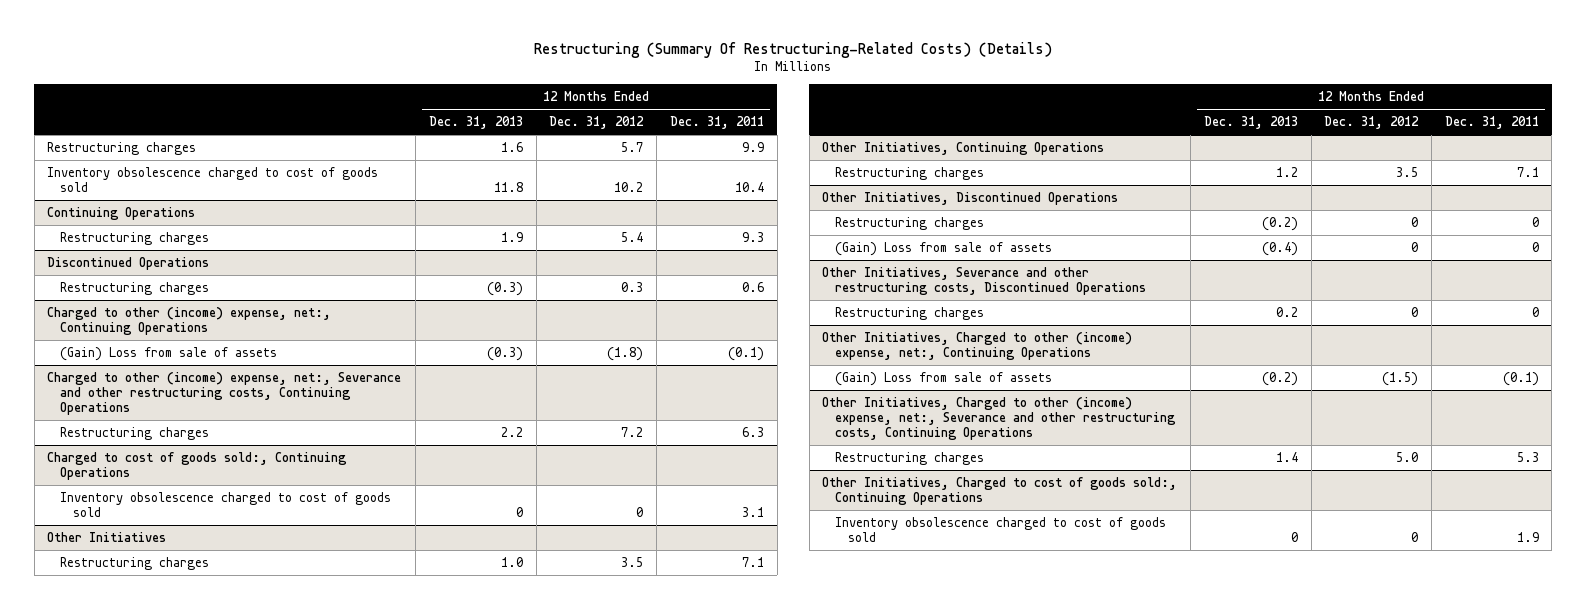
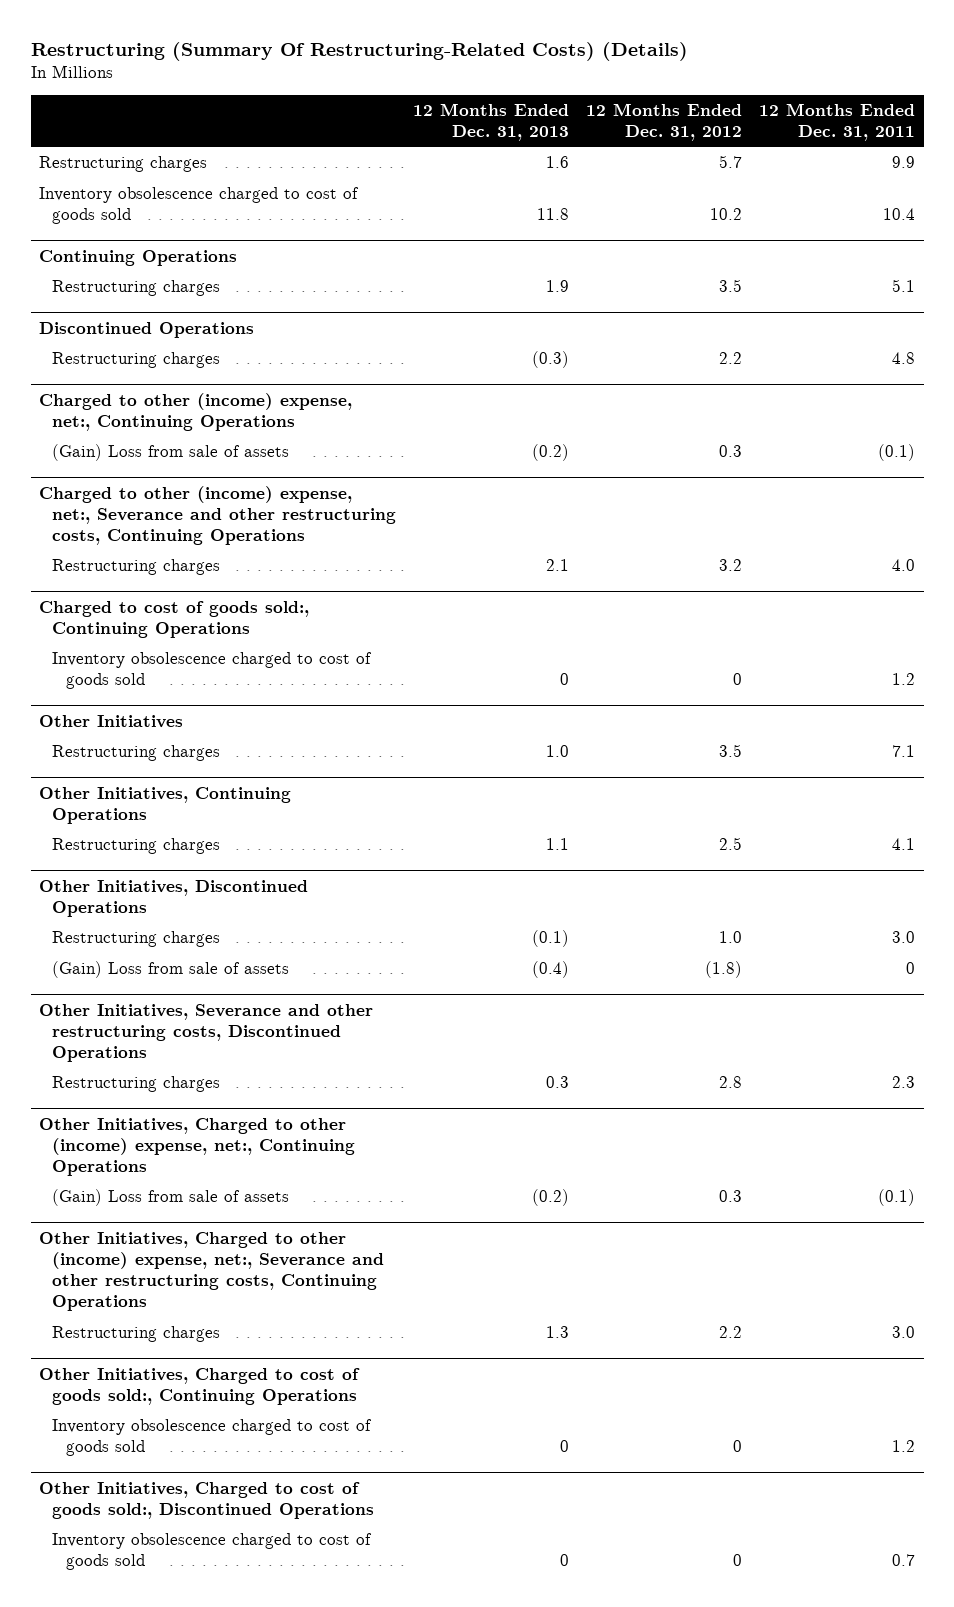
@ Continuing Operations
- Restructuring charges | 1.9 | 5.4 | 9.3
+ Restructuring charges | 1.9 | 3.5 | 5.1
@ Discontinued Operations
- Restructuring charges | (0.3) | 0.3 | 0.6
+ Restructuring charges | (0.3) | 2.2 | 4.8
@ Charged to other (income) expense, net:, Continuing Operations
- (Gain) Loss from sale of assets | (0.3) | (1.8) | (0.1)
+ (Gain) Loss from sale of assets | (0.2) | 0.3 | (0.1)
@ Charged to other (income) expense, net:, Severance and other restructuring costs, Continuing Operations
- Restructuring charges | 2.2 | 7.2 | 6.3
+ Restructuring charges | 2.1 | 3.2 | 4.0
@ Charged to cost of goods sold:, Continuing Operations
- Inventory obsolescence charged to cost of goods sold | 0 | 0 | 3.1
+ Inventory obsolescence charged to cost of goods sold | 0 | 0 | 1.2
@ Other Initiatives, Continuing Operations
- Restructuring charges | 1.2 | 3.5 | 7.1
+ Restructuring charges | 1.1 | 2.5 | 4.1
@ Other Initiatives, Discontinued Operations
- Restructuring charges | (0.2) | 0 | 0
- (Gain) Loss from sale of assets | (0.4) | 0 | 0
+ Restructuring charges | (0.1) | 1.0 | 3.0
+ (Gain) Loss from sale of assets | (0.4) | (1.8) | 0
@ Other Initiatives, Severance and other restructuring costs, Discontinued Operations
- Restructuring charges | 0.2 | 0 | 0
+ Restructuring charges | 0.3 | 2.8 | 2.3
@ Other Initiatives, Charged to other (income) expense, net:, Continuing Operations
- (Gain) Loss from sale of assets | (0.2) | (1.5) | (0.1)
+ (Gain) Loss from sale of assets | (0.2) | 0.3 | (0.1)
@ Other Initiatives, Charged to other (income) expense, net:, Severance and other restructuring costs, Continuing Operations
- Restructuring charges | 1.4 | 5.0 | 5.3
+ Restructuring charges | 1.3 | 2.2 | 3.0
@ Other Initiatives, Charged to cost of goods sold:, Continuing Operations
- Inventory obsolescence charged to cost of goods sold | 0 | 0 | 1.9
+ Inventory obsolescence charged to cost of goods sold | 0 | 0 | 1.2
+ Other Initiatives, Charged to cost of goods sold:, Discontinued Operations
+ Inventory obsolescence charged to cost of goods sold | 0 | 0 | 0.7

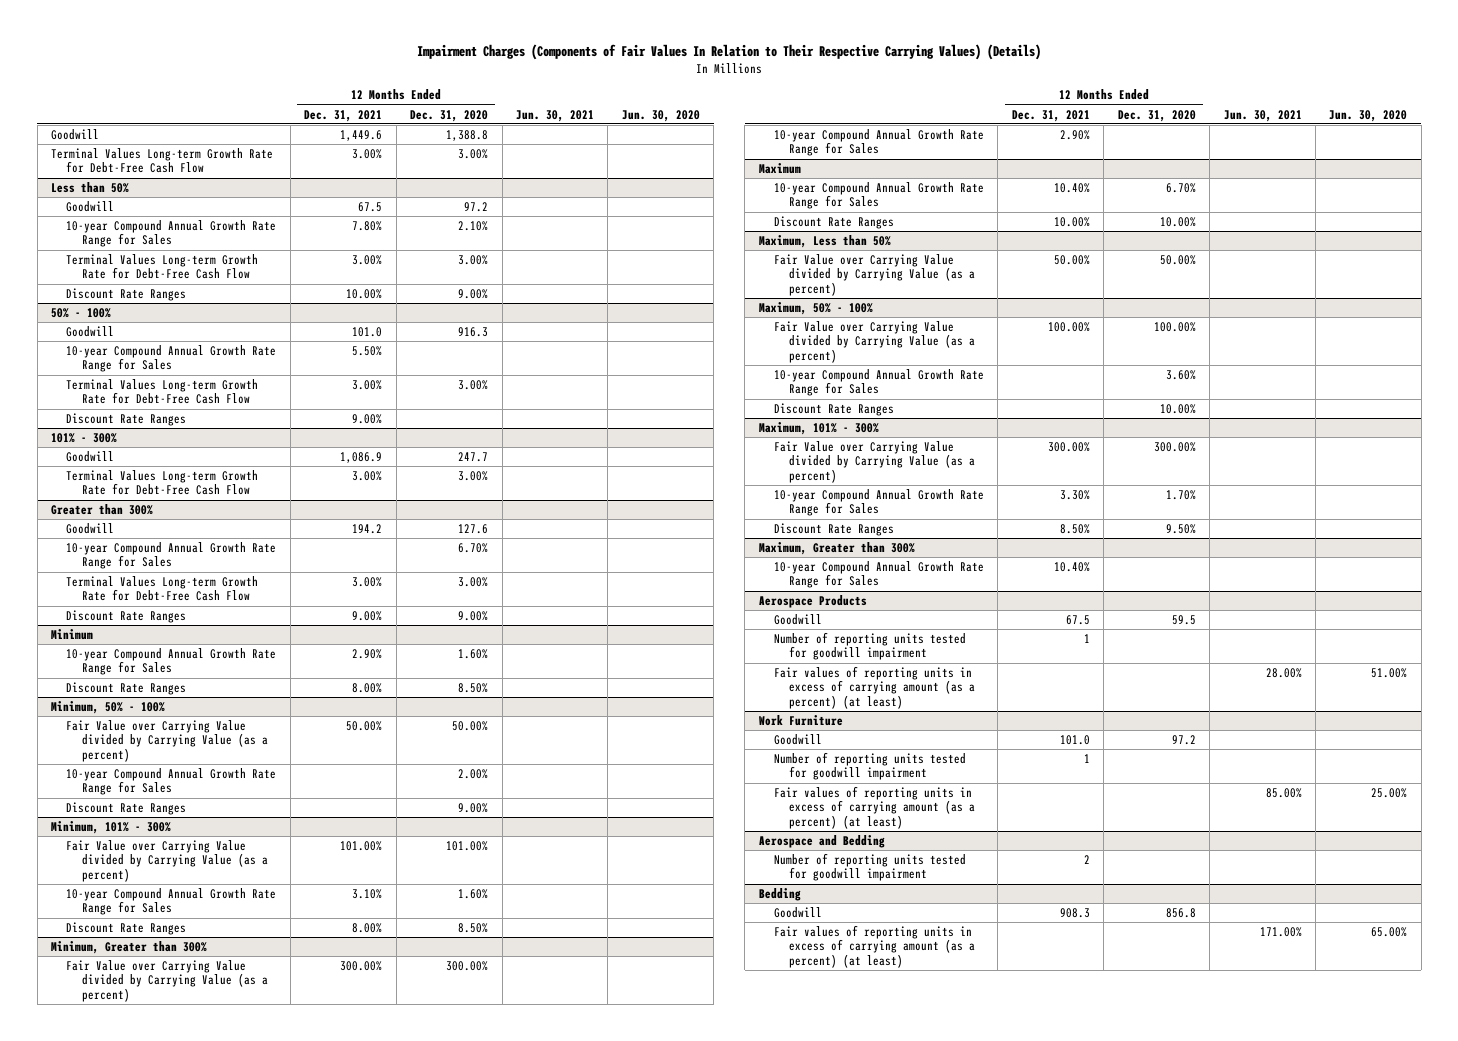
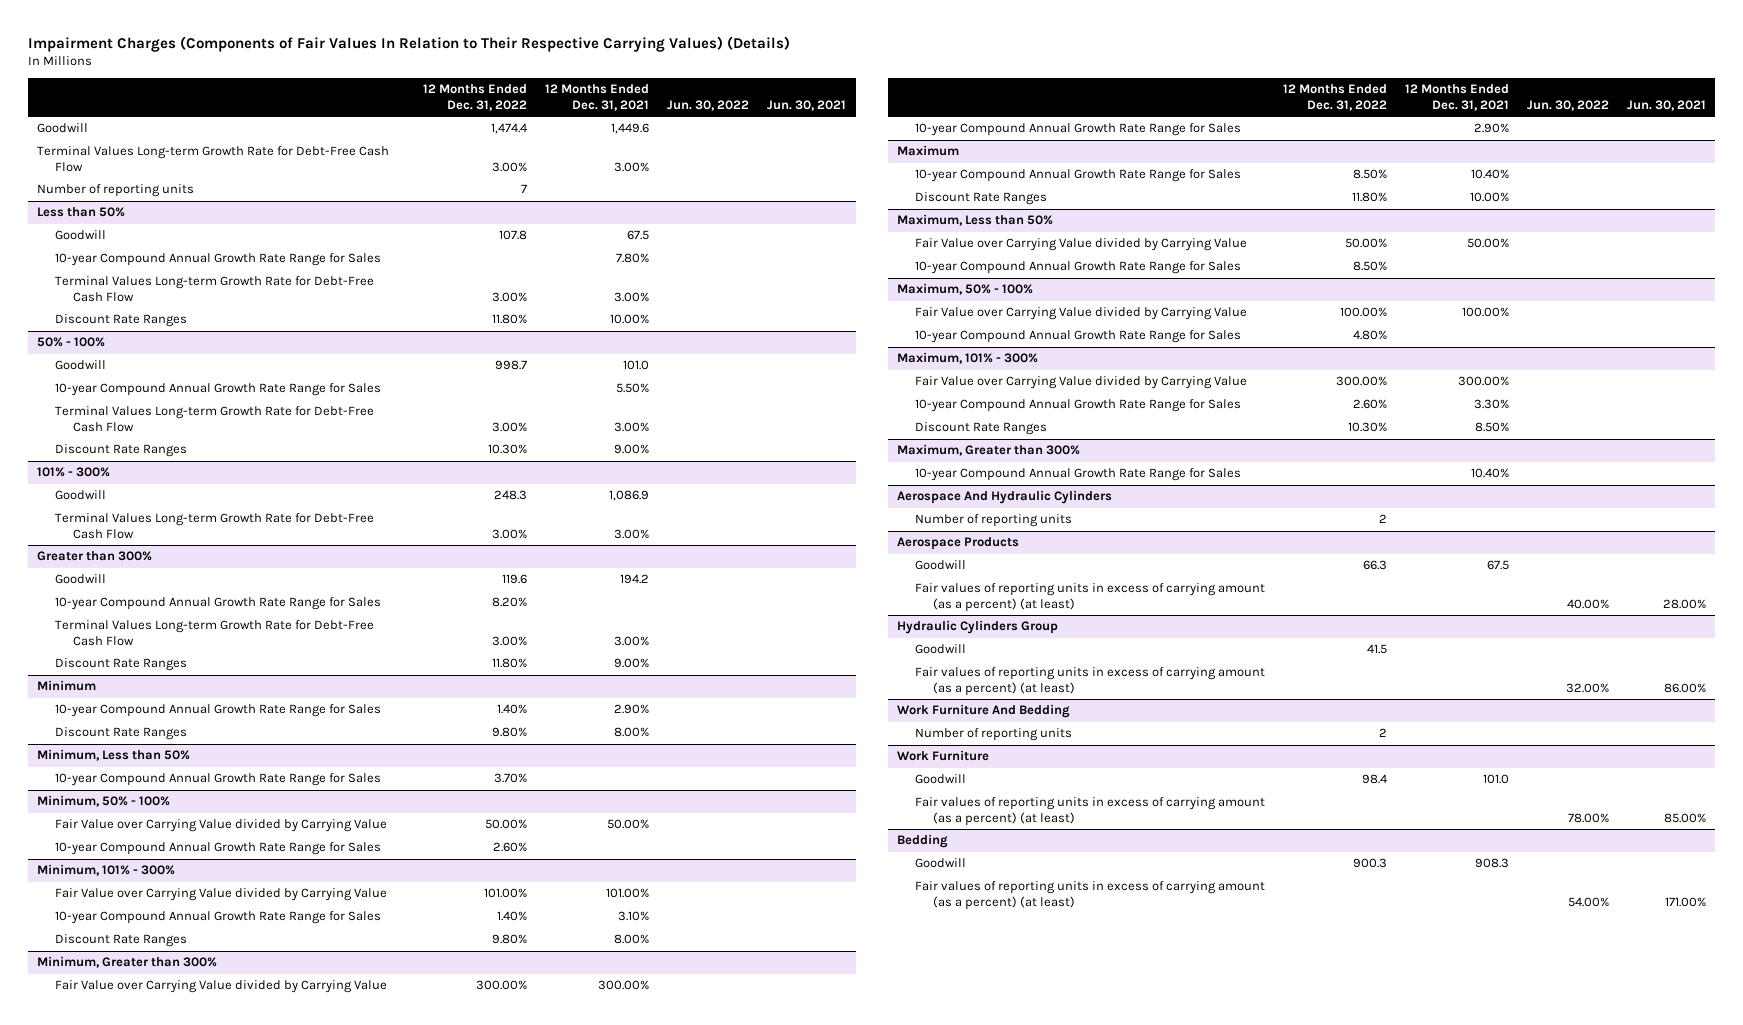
- | 12 Months Ended Dec. 31, 2021 | 12 Months Ended Dec. 31, 2020 | Jun. 30, 2021 | Jun. 30, 2020
+ | 12 Months Ended Dec. 31, 2022 | 12 Months Ended Dec. 31, 2021 | Jun. 30, 2022 | Jun. 30, 2021
+ Number of reporting units | 7 | | |
+ Minimum, Less than 50%
+ 10-year Compound Annual Growth Rate Range for Sales | 3.70% | | |
@ Minimum, 50% - 100%
- Fair Value over Carrying Value divided by Carrying Value (as a percent) | 50.00% | 50.00% | |
+ Fair Value over Carrying Value divided by Carrying Value | 50.00% | 50.00% | |
- Discount Rate Ranges | | 9.00% | |
@ Minimum, 101% - 300%
- Fair Value over Carrying Value divided by Carrying Value (as a percent) | 101.00% | 101.00% | |
+ Fair Value over Carrying Value divided by Carrying Value | 101.00% | 101.00% | |
@ Minimum, Greater than 300%
- Fair Value over Carrying Value divided by Carrying Value (as a percent) | 300.00% | 300.00% | |
+ Fair Value over Carrying Value divided by Carrying Value | 300.00% | 300.00% | |
@ Maximum, Less than 50%
- Fair Value over Carrying Value divided by Carrying Value (as a percent) | 50.00% | 50.00% | |
+ Fair Value over Carrying Value divided by Carrying Value | 50.00% | 50.00% | |
+ 10-year Compound Annual Growth Rate Range for Sales | 8.50% | | |
@ Maximum, 50% - 100%
- Fair Value over Carrying Value divided by Carrying Value (as a percent) | 100.00% | 100.00% | |
+ Fair Value over Carrying Value divided by Carrying Value | 100.00% | 100.00% | |
- Discount Rate Ranges | | 10.00% | |
@ Maximum, 101% - 300%
- Fair Value over Carrying Value divided by Carrying Value (as a percent) | 300.00% | 300.00% | |
+ Fair Value over Carrying Value divided by Carrying Value | 300.00% | 300.00% | |
+ Aerospace And Hydraulic Cylinders
+ Number of reporting units | 2 | | |
@ Aerospace Products
- Number of reporting units tested for goodwill impairment | 1 | | |
+ Hydraulic Cylinders Group
+ Goodwill | 41.5 | | |
+ Fair values of reporting units in excess of carrying amount (as a percent) (at least) | | | 32.00% | 86.00%
+ Work Furniture And Bedding
+ Number of reporting units | 2 | | |
@ Work Furniture
- Number of reporting units tested for goodwill impairment | 1 | | |
- Aerospace and Bedding
- Number of reporting units tested for goodwill impairment | 2 | | |

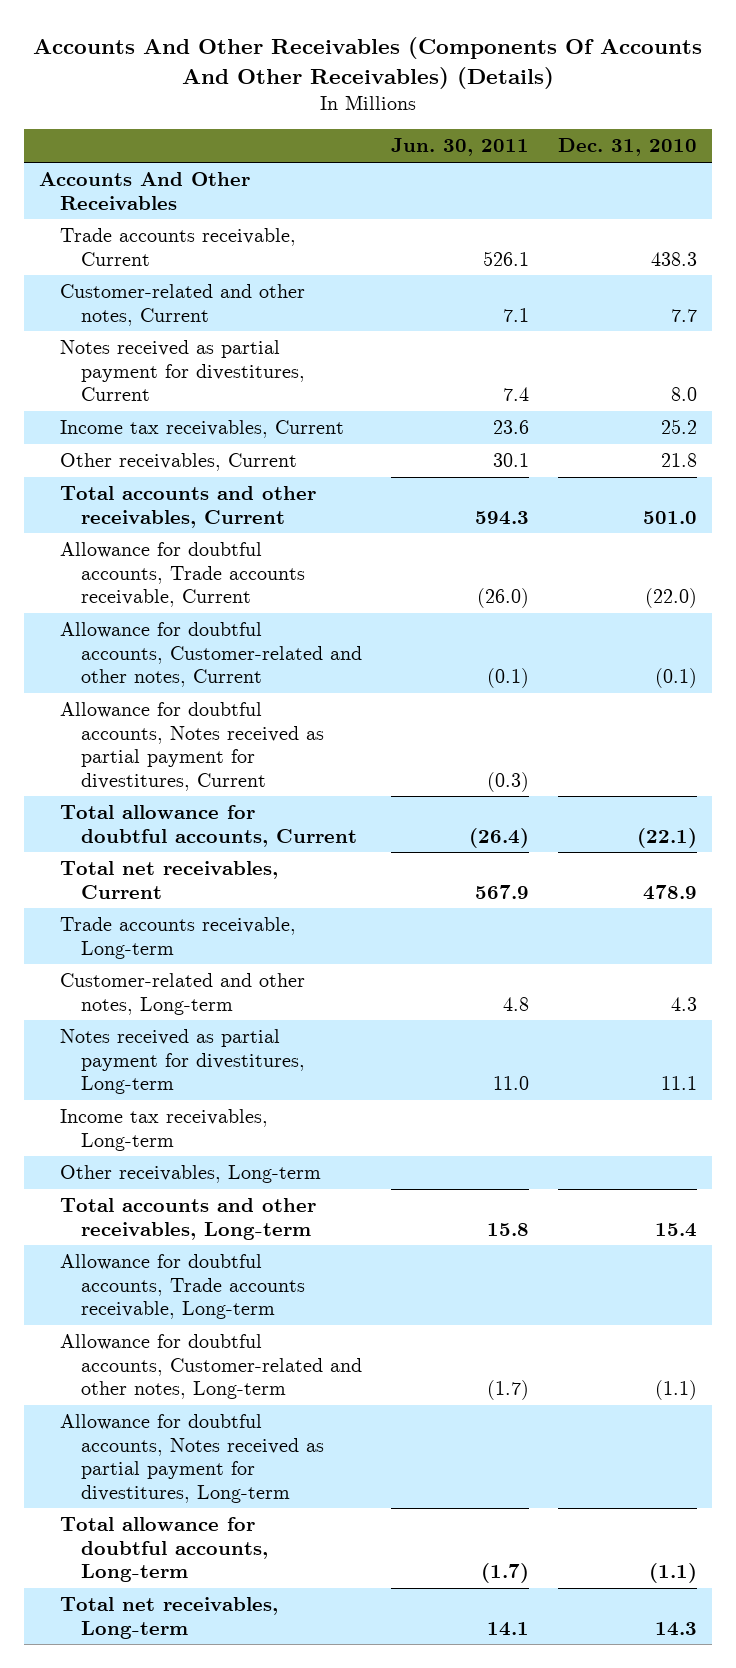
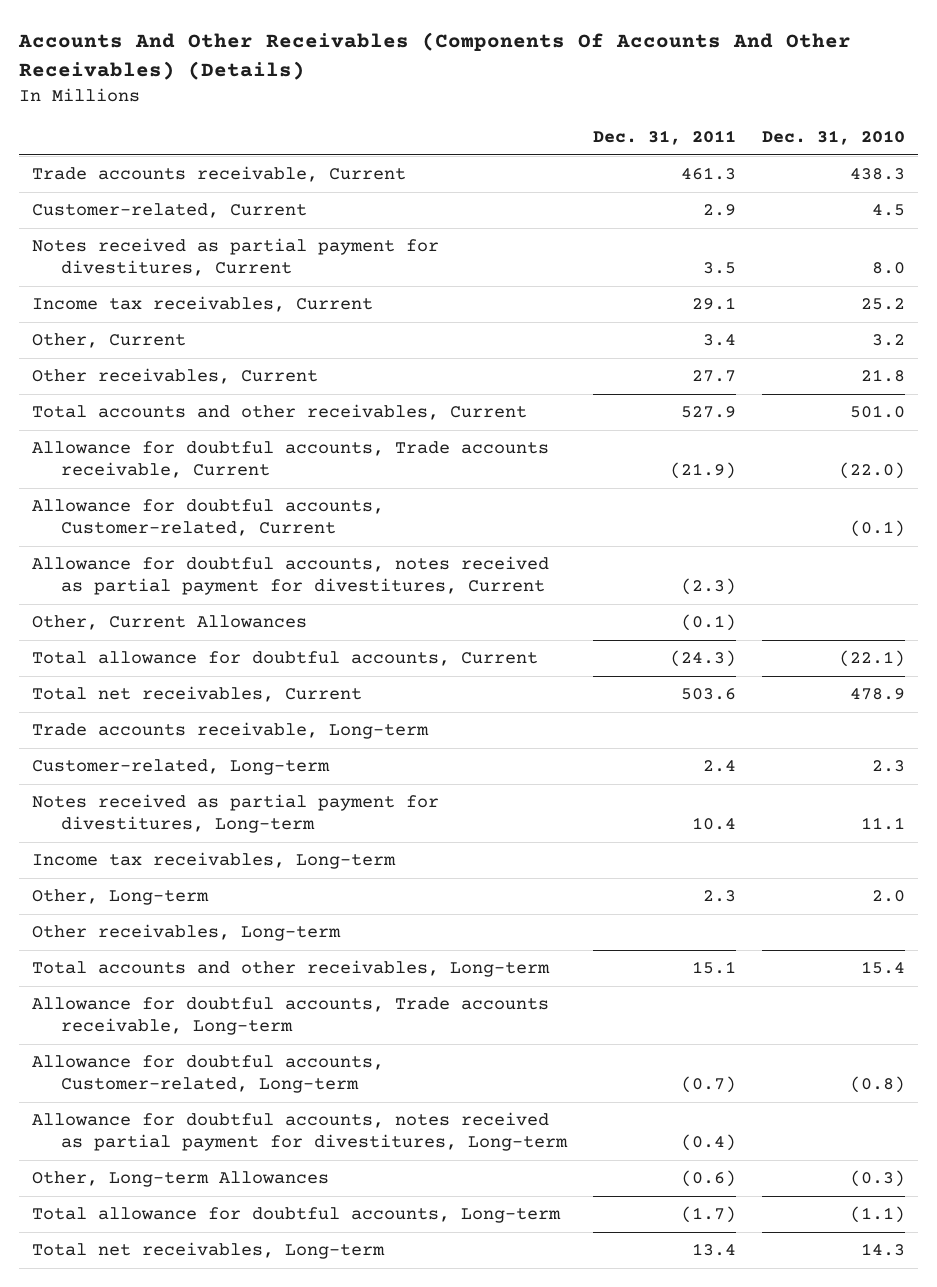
- | Jun. 30, 2011 | Dec. 31, 2010
+ | Dec. 31, 2011 | Dec. 31, 2010
- Accounts And Other Receivables
- Customer-related and other notes, Current | 7.1 | 7.7
+ Customer-related, Current | 2.9 | 4.5
+ Other, Current | 3.4 | 3.2
- Allowance for doubtful accounts, Customer-related and other notes, Current | (0.1) | (0.1)
- Allowance for doubtful accounts, Notes received as partial payment for divestitures, Current | (0.3) |
+ Allowance for doubtful accounts, Customer-related, Current | | (0.1)
+ Allowance for doubtful accounts, notes received as partial payment for divestitures, Current | (2.3) |
+ Other, Current Allowances | (0.1) |
- Customer-related and other notes, Long-term | 4.8 | 4.3
+ Customer-related, Long-term | 2.4 | 2.3
+ Other, Long-term | 2.3 | 2.0
- Allowance for doubtful accounts, Customer-related and other notes, Long-term | (1.7) | (1.1)
- Allowance for doubtful accounts, Notes received as partial payment for divestitures, Long-term
+ Allowance for doubtful accounts, Customer-related, Long-term | (0.7) | (0.8)
+ Allowance for doubtful accounts, notes received as partial payment for divestitures, Long-term | (0.4) |
+ Other, Long-term Allowances | (0.6) | (0.3)

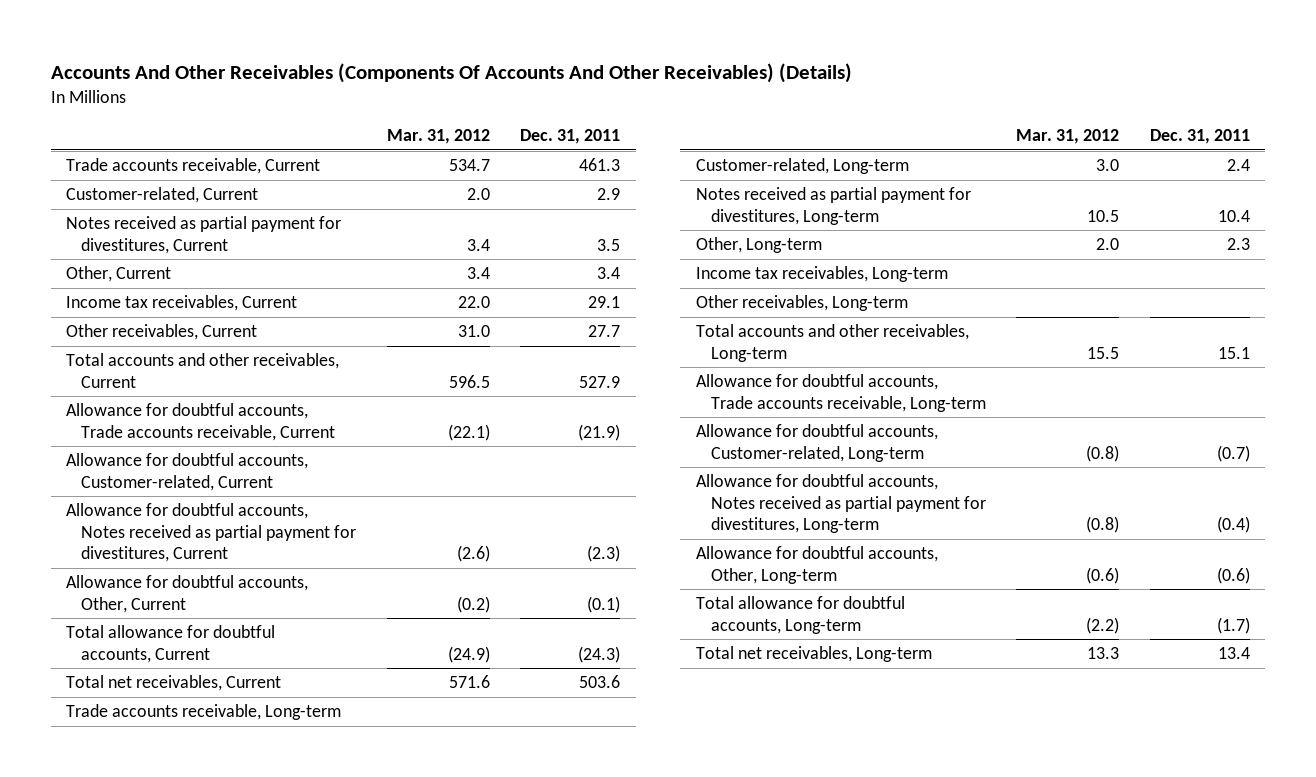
- | Dec. 31, 2011 | Dec. 31, 2010
+ | Mar. 31, 2012 | Dec. 31, 2011
moved down: Income tax receivables, Current | 22.0 | 29.1
- Allowance for doubtful accounts, notes received as partial payment for divestitures, Current | (2.3) |
- Other, Current Allowances | (0.1) |
+ Allowance for doubtful accounts, Notes received as partial payment for divestitures, Current | (2.6) | (2.3)
+ Allowance for doubtful accounts, Other, Current | (0.2) | (0.1)
moved down: Income tax receivables, Long-term
- Allowance for doubtful accounts, notes received as partial payment for divestitures, Long-term | (0.4) |
- Other, Long-term Allowances | (0.6) | (0.3)
+ Allowance for doubtful accounts, Notes received as partial payment for divestitures, Long-term | (0.8) | (0.4)
+ Allowance for doubtful accounts, Other, Long-term | (0.6) | (0.6)

